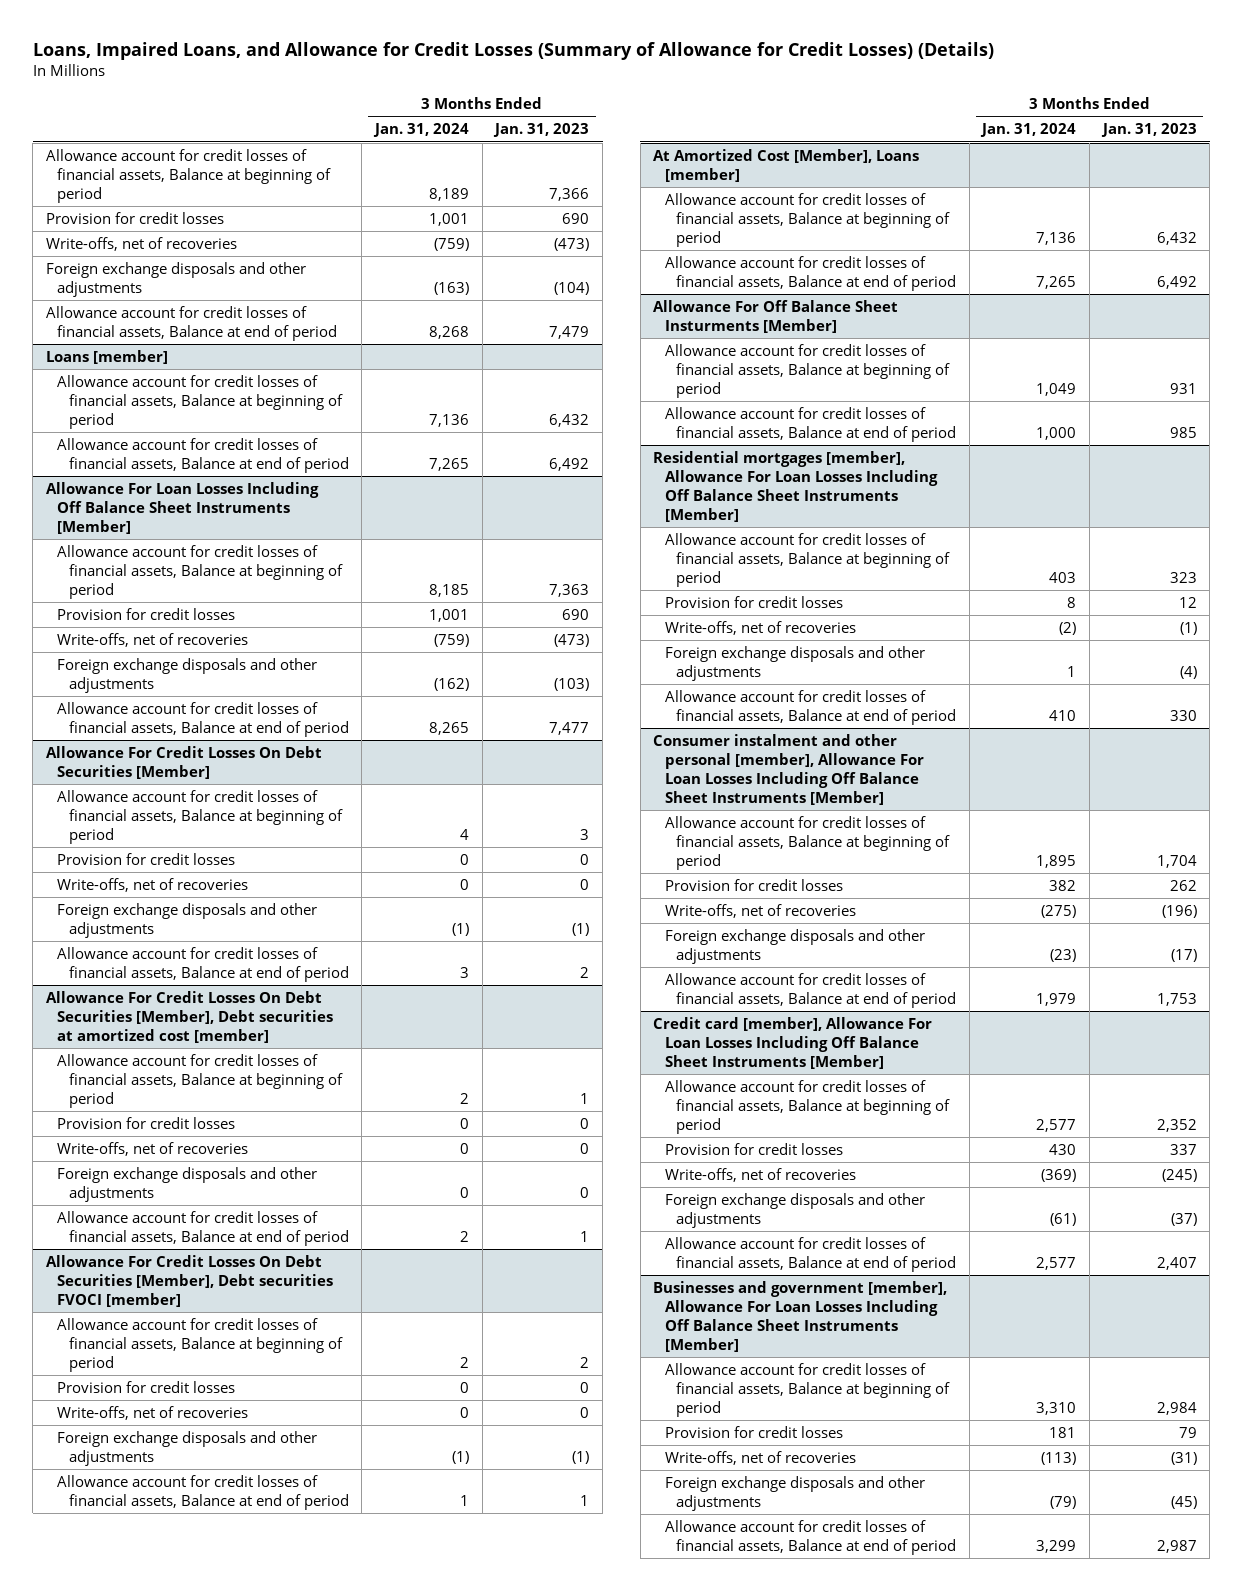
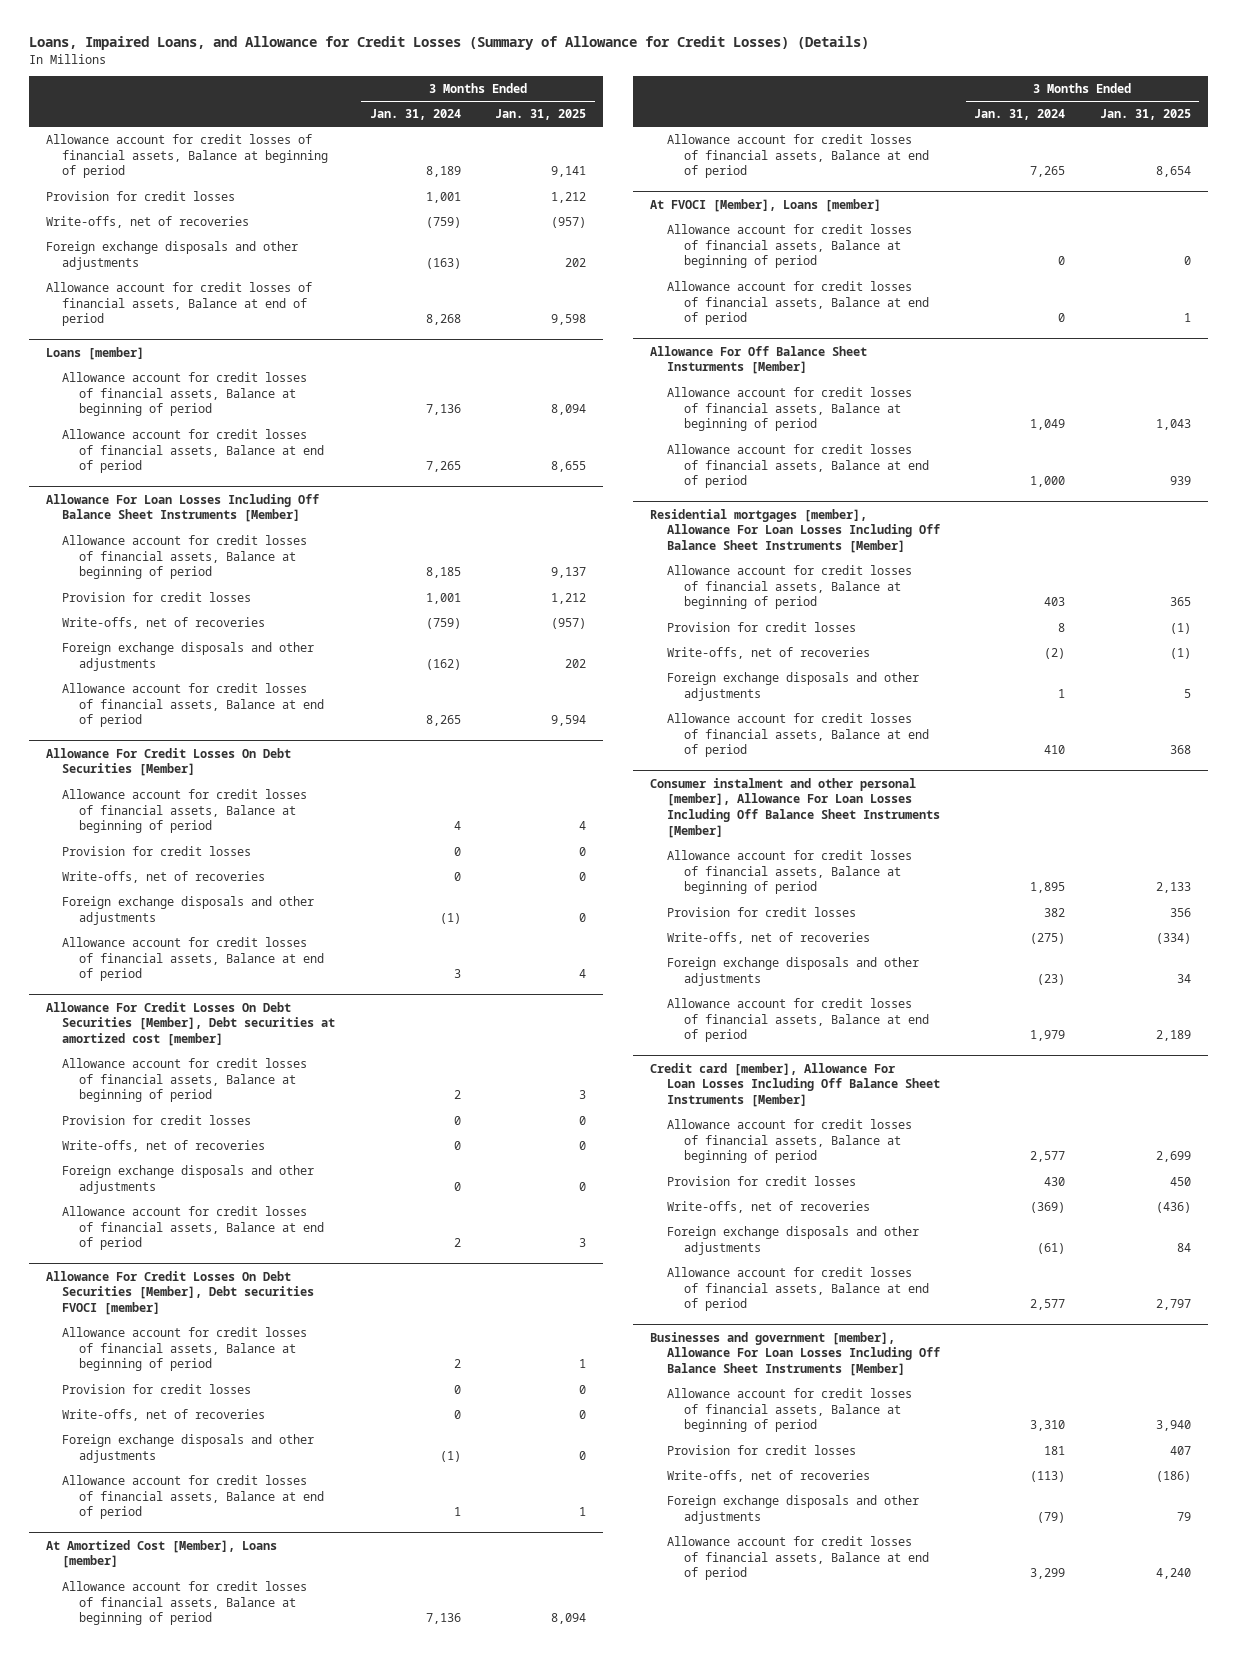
- | 3 Months Ended Jan. 31, 2024 | 3 Months Ended Jan. 31, 2023
+ | 3 Months Ended Jan. 31, 2024 | 3 Months Ended Jan. 31, 2025
+ At FVOCI [Member], Loans [member]
+ Allowance account for credit losses of financial assets, Balance at beginning of period | 0 | 0
+ Allowance account for credit losses of financial assets, Balance at end of period | 0 | 1

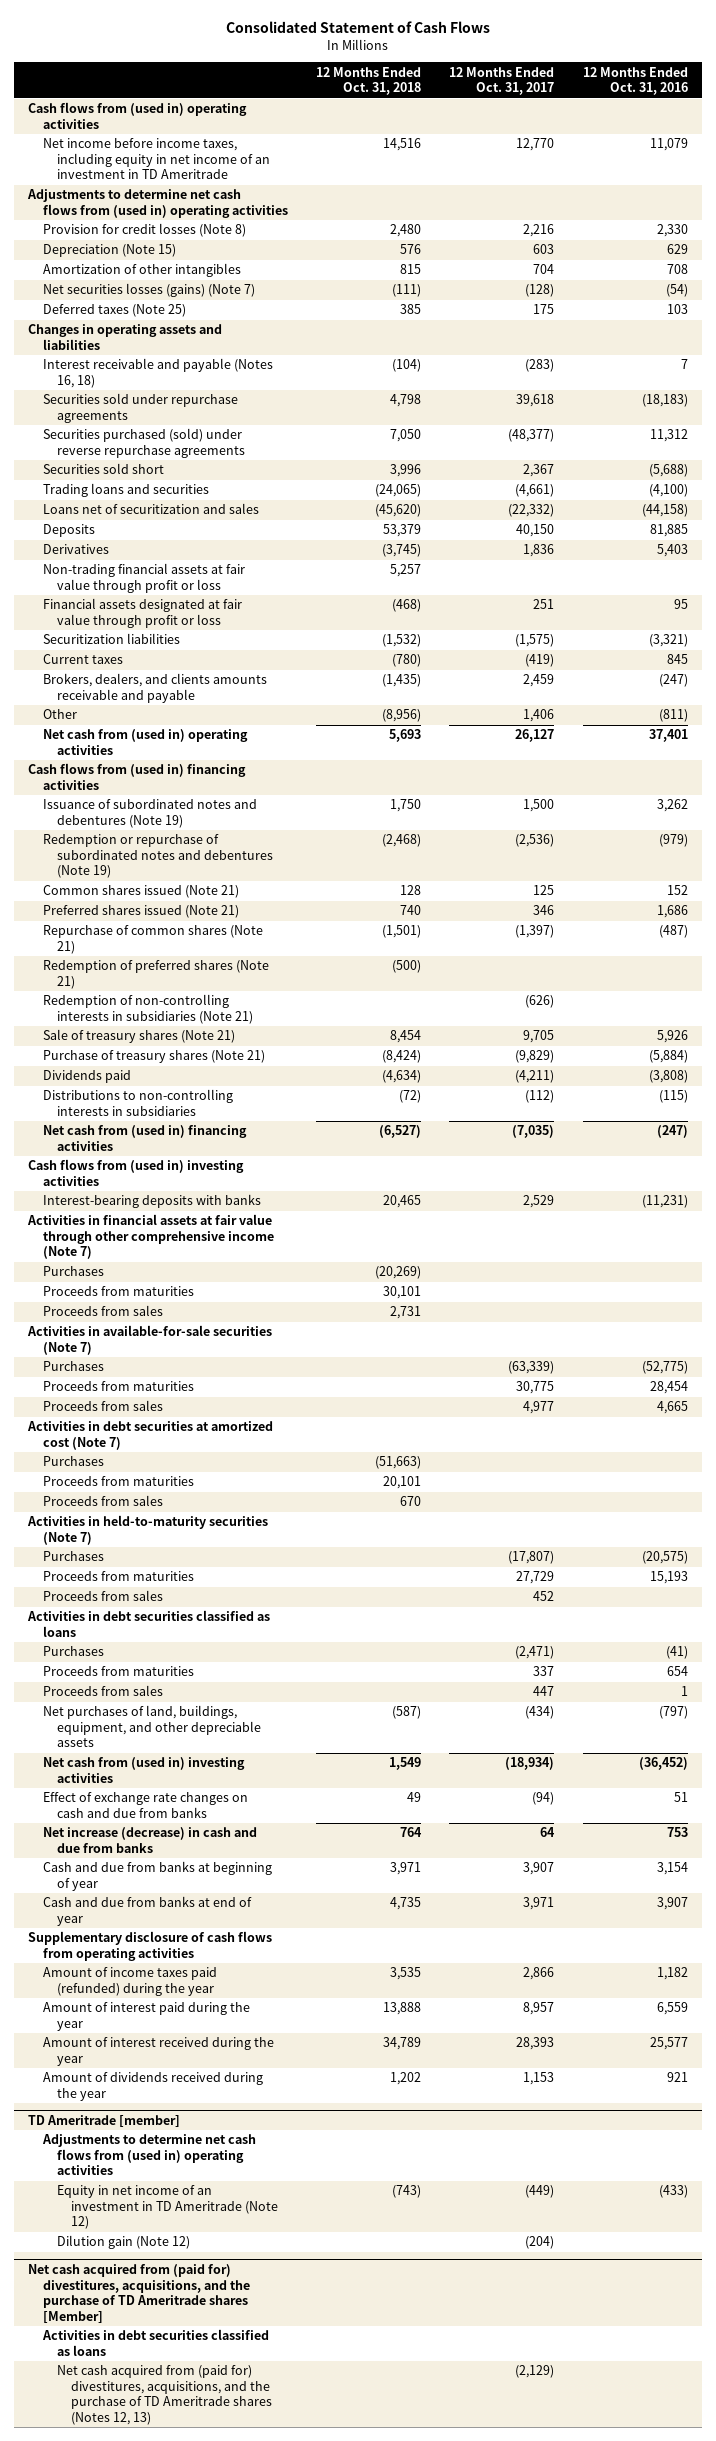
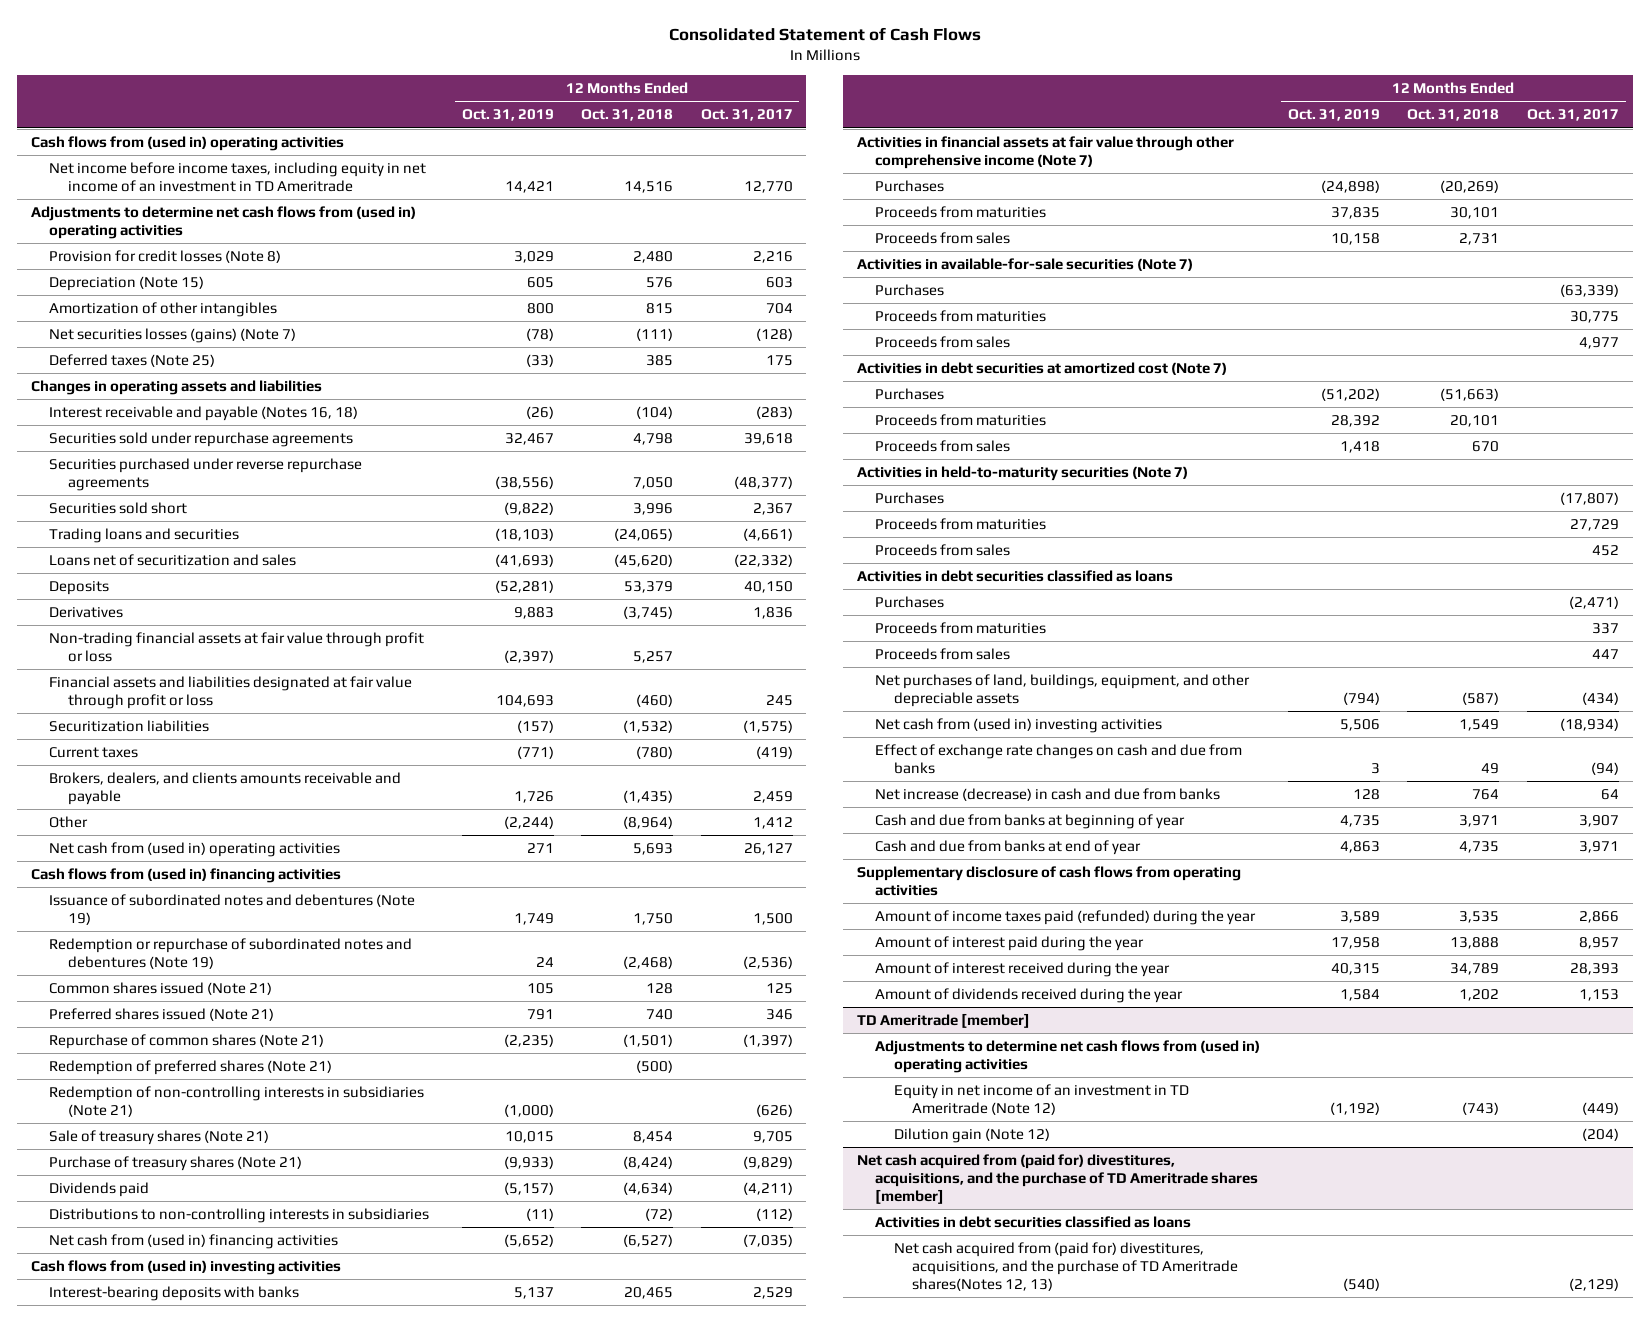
- | 12 Months Ended Oct. 31, 2018 | 12 Months Ended Oct. 31, 2017 | 12 Months Ended Oct. 31, 2016
+ | 12 Months Ended Oct. 31, 2019 | 12 Months Ended Oct. 31, 2018 | 12 Months Ended Oct. 31, 2017
- Securities purchased (sold) under reverse repurchase agreements | 7,050 | (48,377) | 11,312
+ Securities purchased under reverse repurchase agreements | (38,556) | 7,050 | (48,377)
- Financial assets designated at fair value through profit or loss | (468) | 251 | 95
+ Financial assets and liabilities designated at fair value through profit or loss | 104,693 | (460) | 245
- Other | (8,956) | 1,406 | (811)
+ Other | (2,244) | (8,964) | 1,412
- Net cash acquired from (paid for) divestitures, acquisitions, and the purchase of TD Ameritrade shares [Member]
+ Net cash acquired from (paid for) divestitures, acquisitions, and the purchase of TD Ameritrade shares [member]
- Net cash acquired from (paid for) divestitures, acquisitions, and the purchase of TD Ameritrade shares (Notes 12, 13) | | (2,129) |
+ Net cash acquired from (paid for) divestitures, acquisitions, and the purchase of TD Ameritrade shares(Notes 12, 13) | (540) | | (2,129)

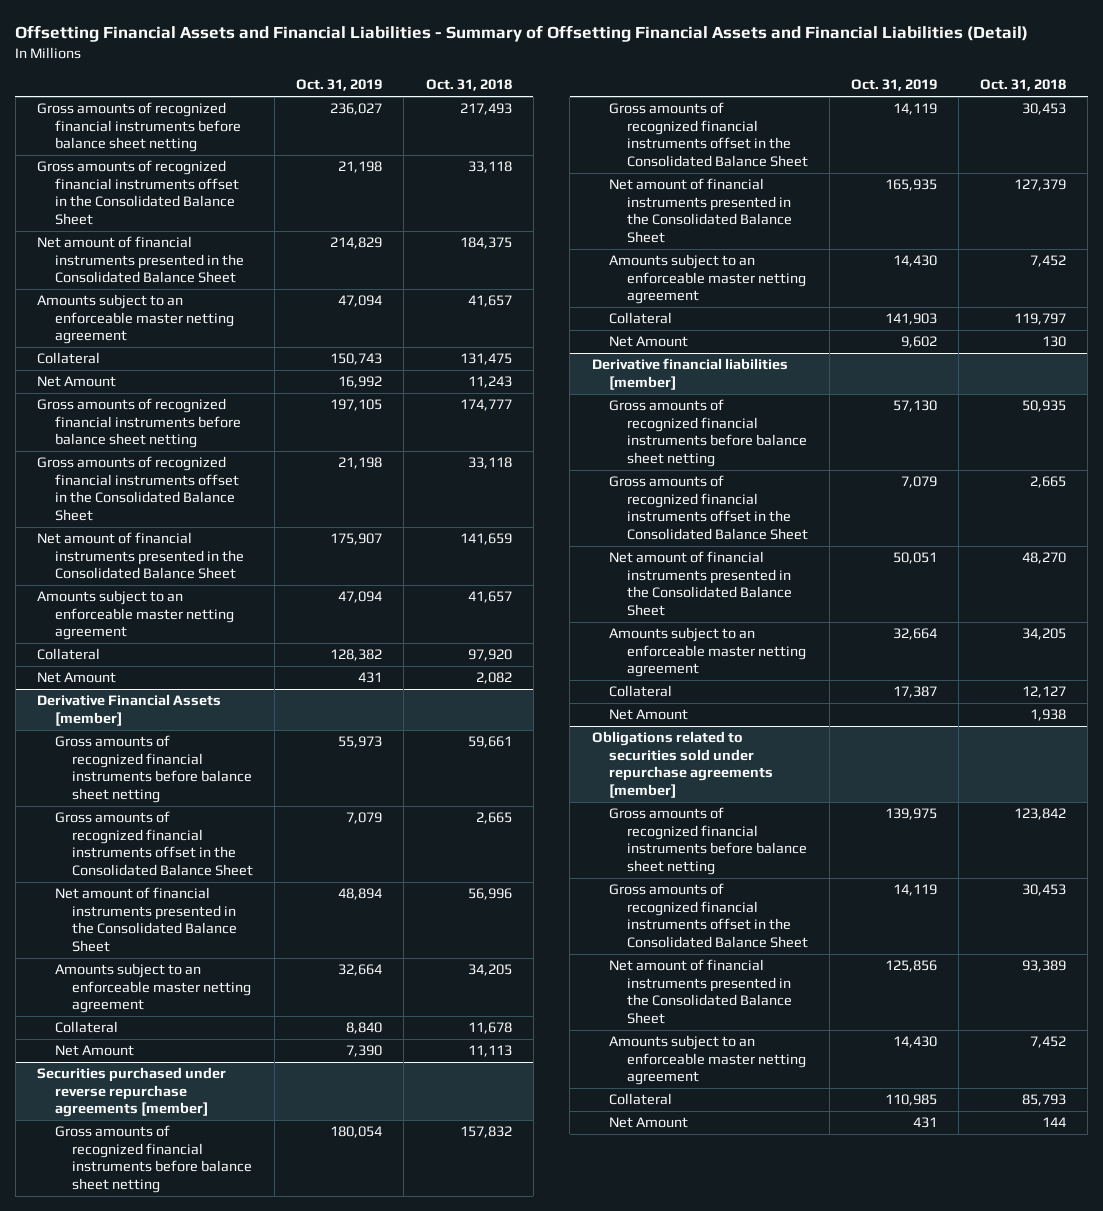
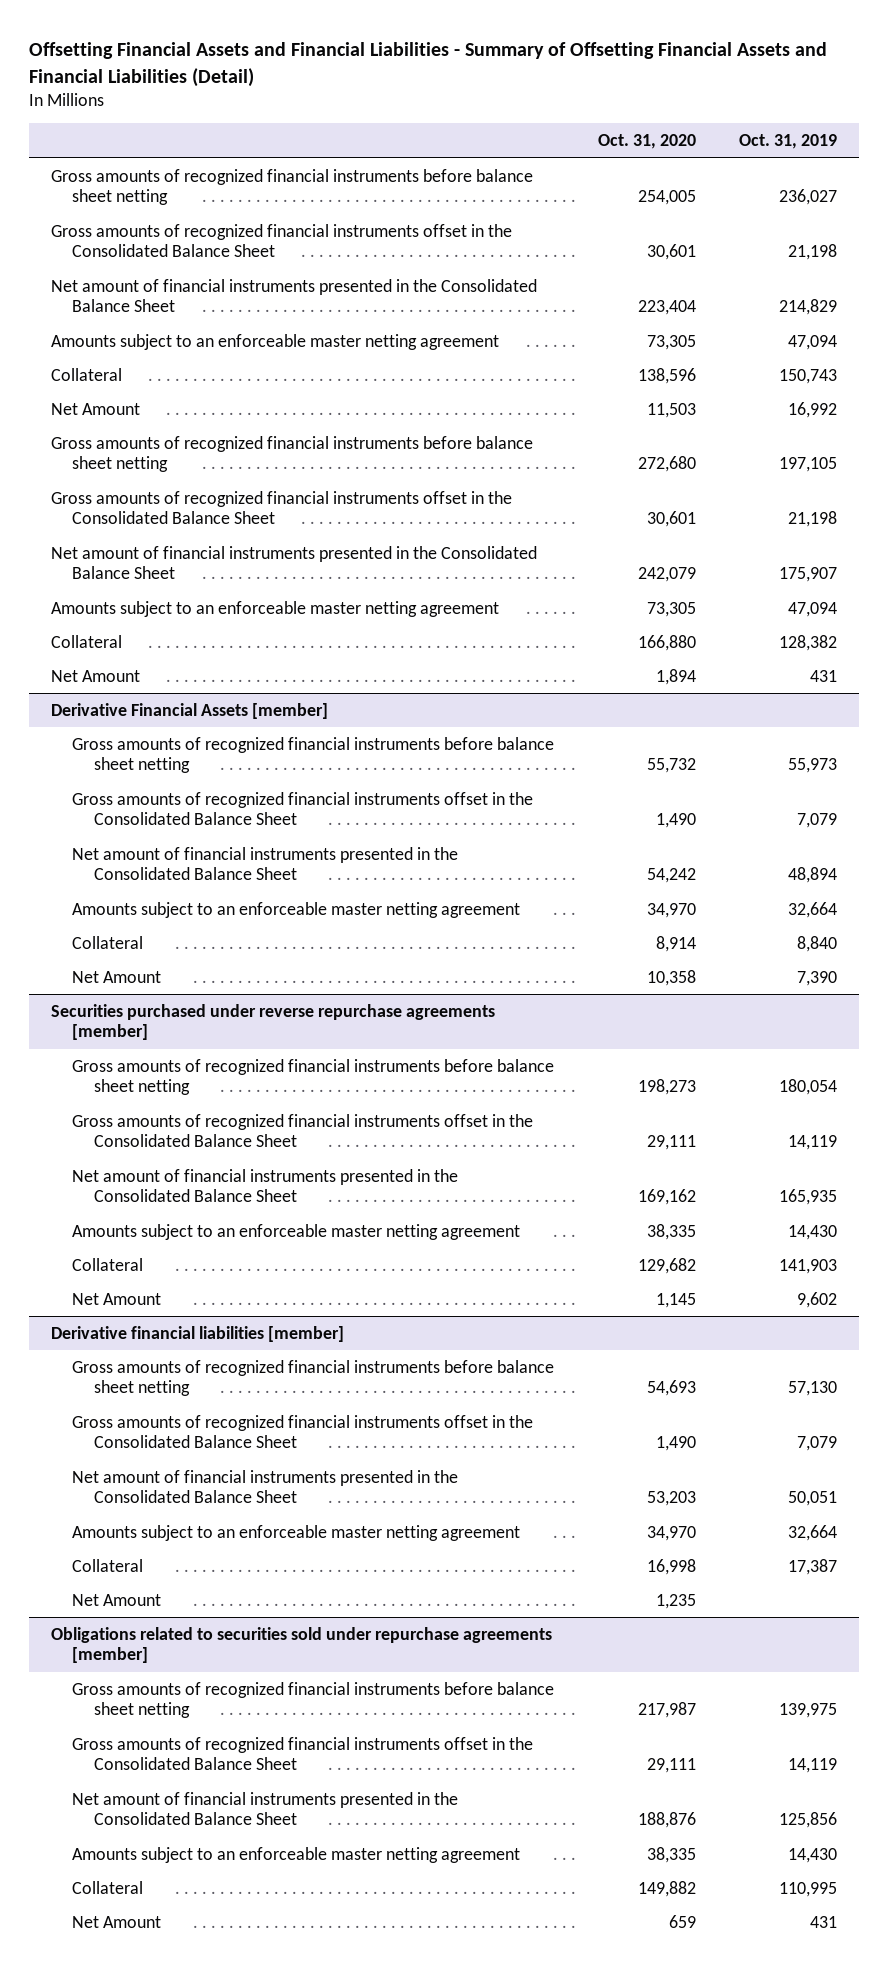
- | Oct. 31, 2019 | Oct. 31, 2018
+ | Oct. 31, 2020 | Oct. 31, 2019
@ Obligations related to securities sold under repurchase agreements [member]
- Collateral | 110,985 | 85,793
+ Collateral | 149,882 | 110,995

